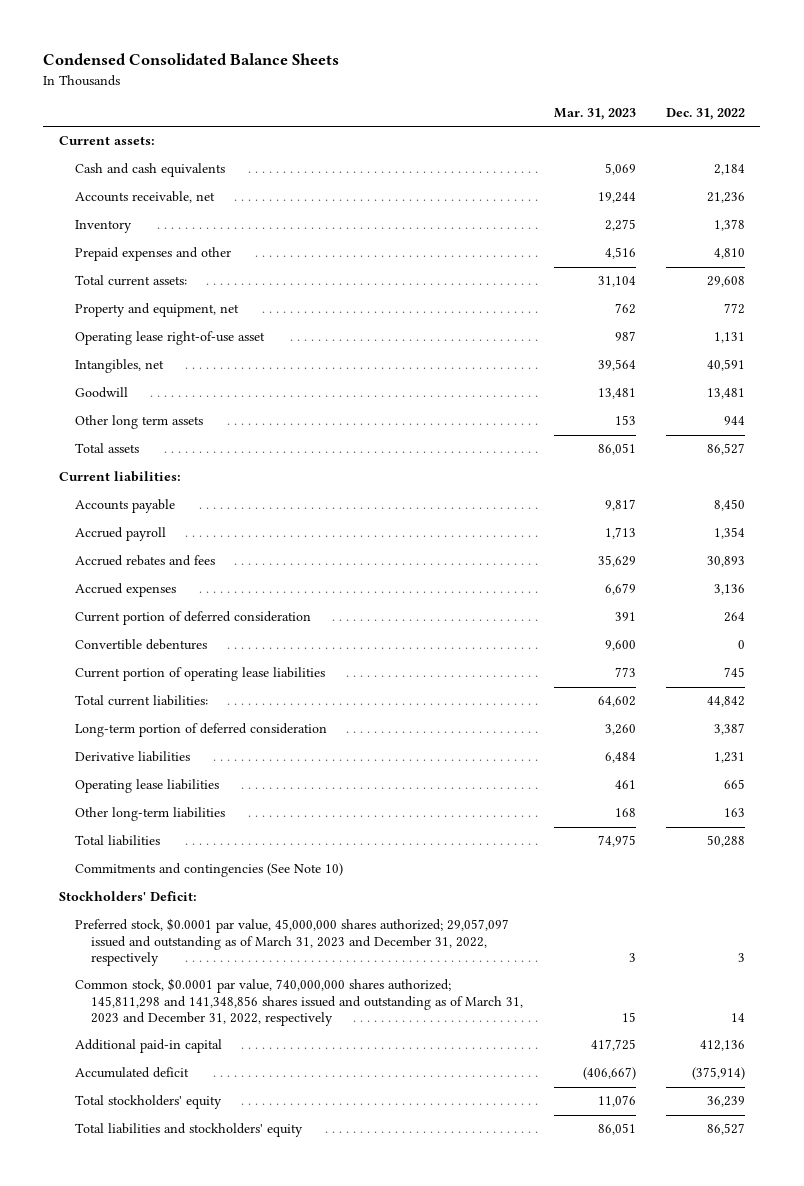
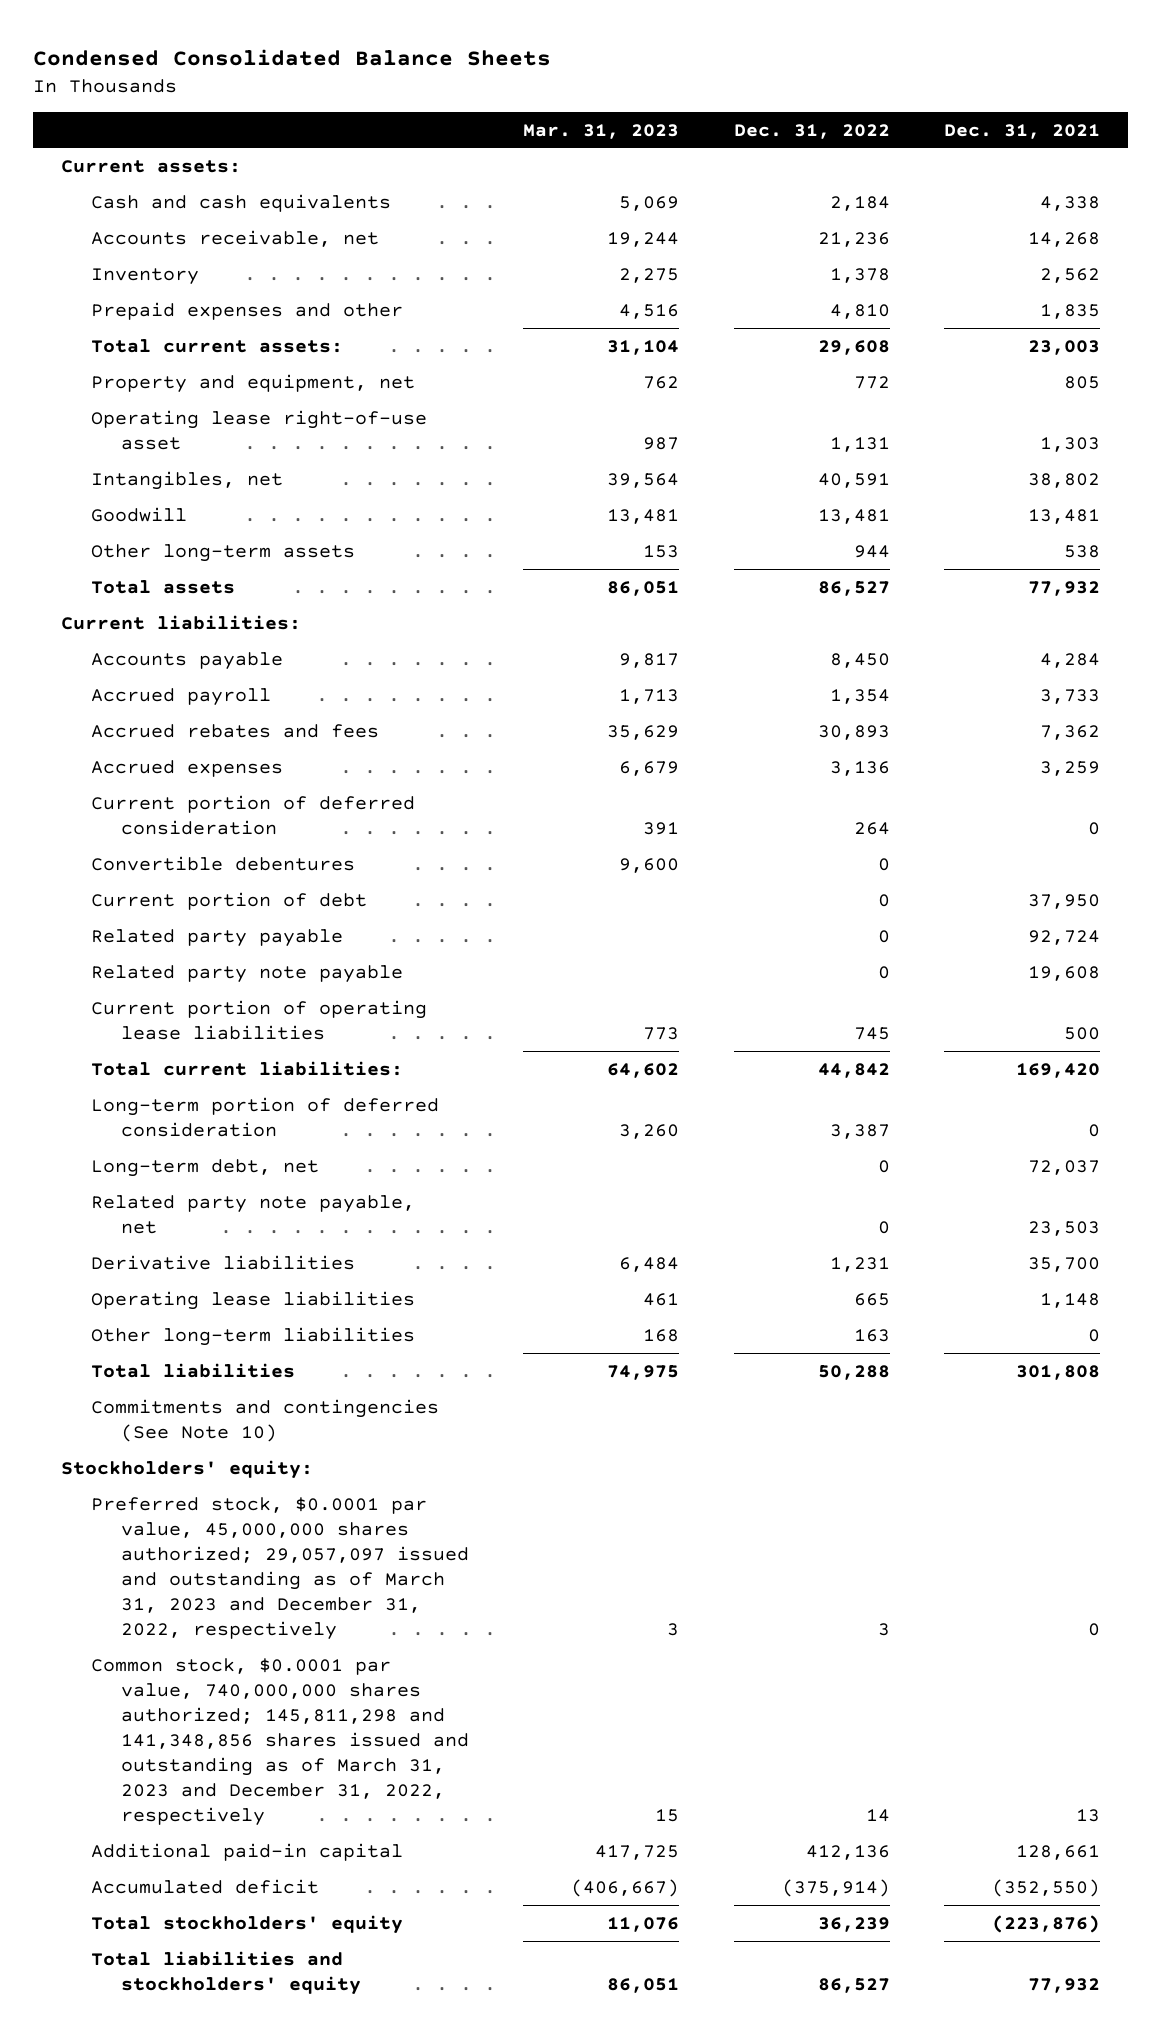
- | Mar. 31, 2023 | Dec. 31, 2022
+ | Mar. 31, 2023 | Dec. 31, 2022 | Dec. 31, 2021
- Other long term assets | 153 | 944
+ Other long-term assets | 153 | 944 | 538
+ Current portion of debt | | 0 | 37,950
+ Related party payable | | 0 | 92,724
+ Related party note payable | | 0 | 19,608
+ Long-term debt, net | | 0 | 72,037
+ Related party note payable, net | | 0 | 23,503
- Stockholders' Deficit:
+ Stockholders' equity:

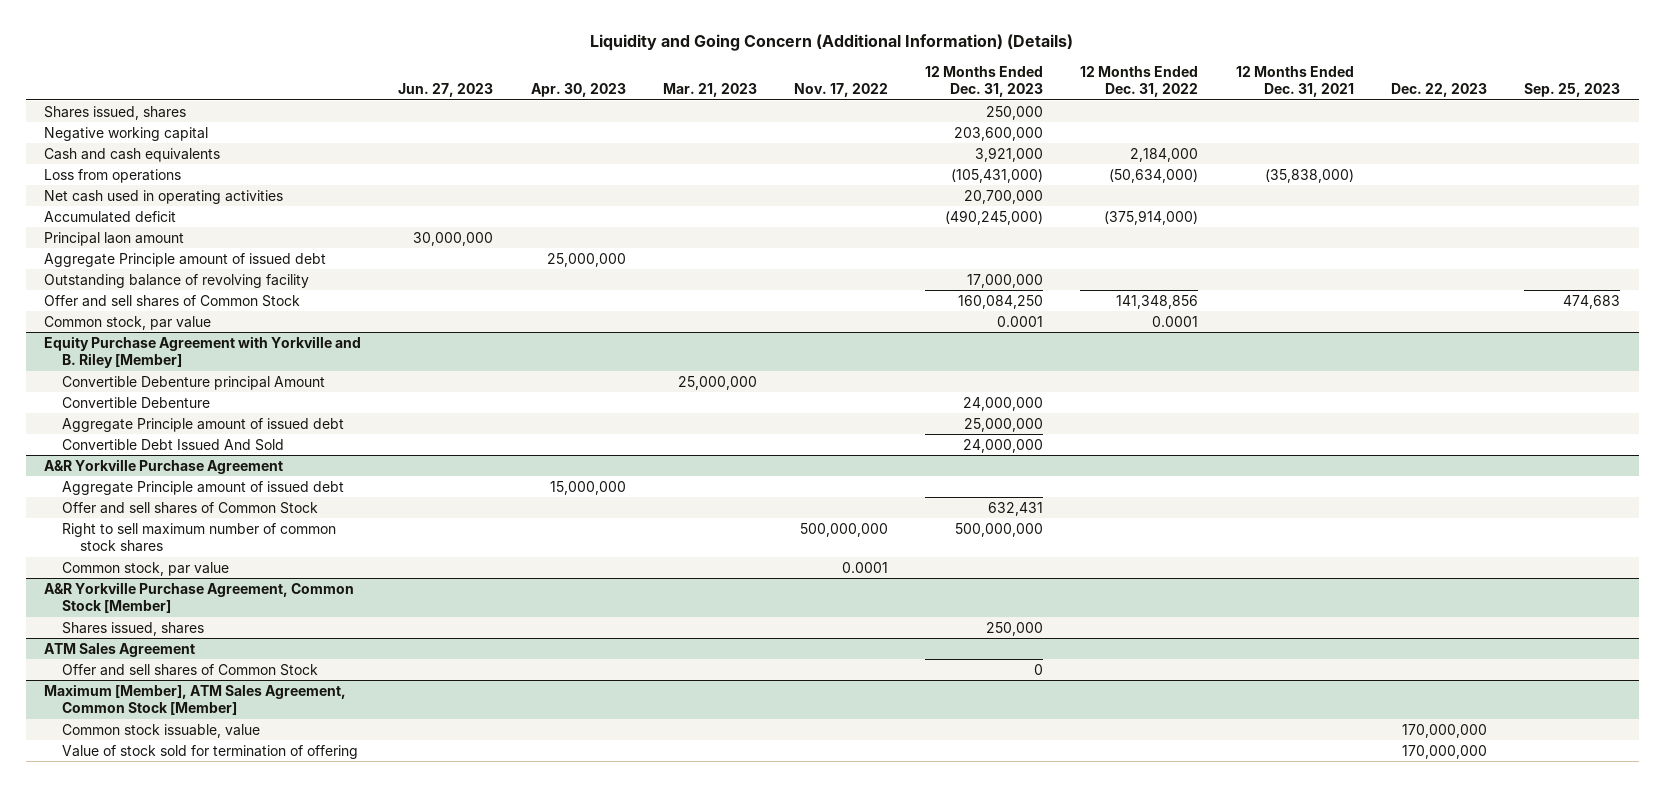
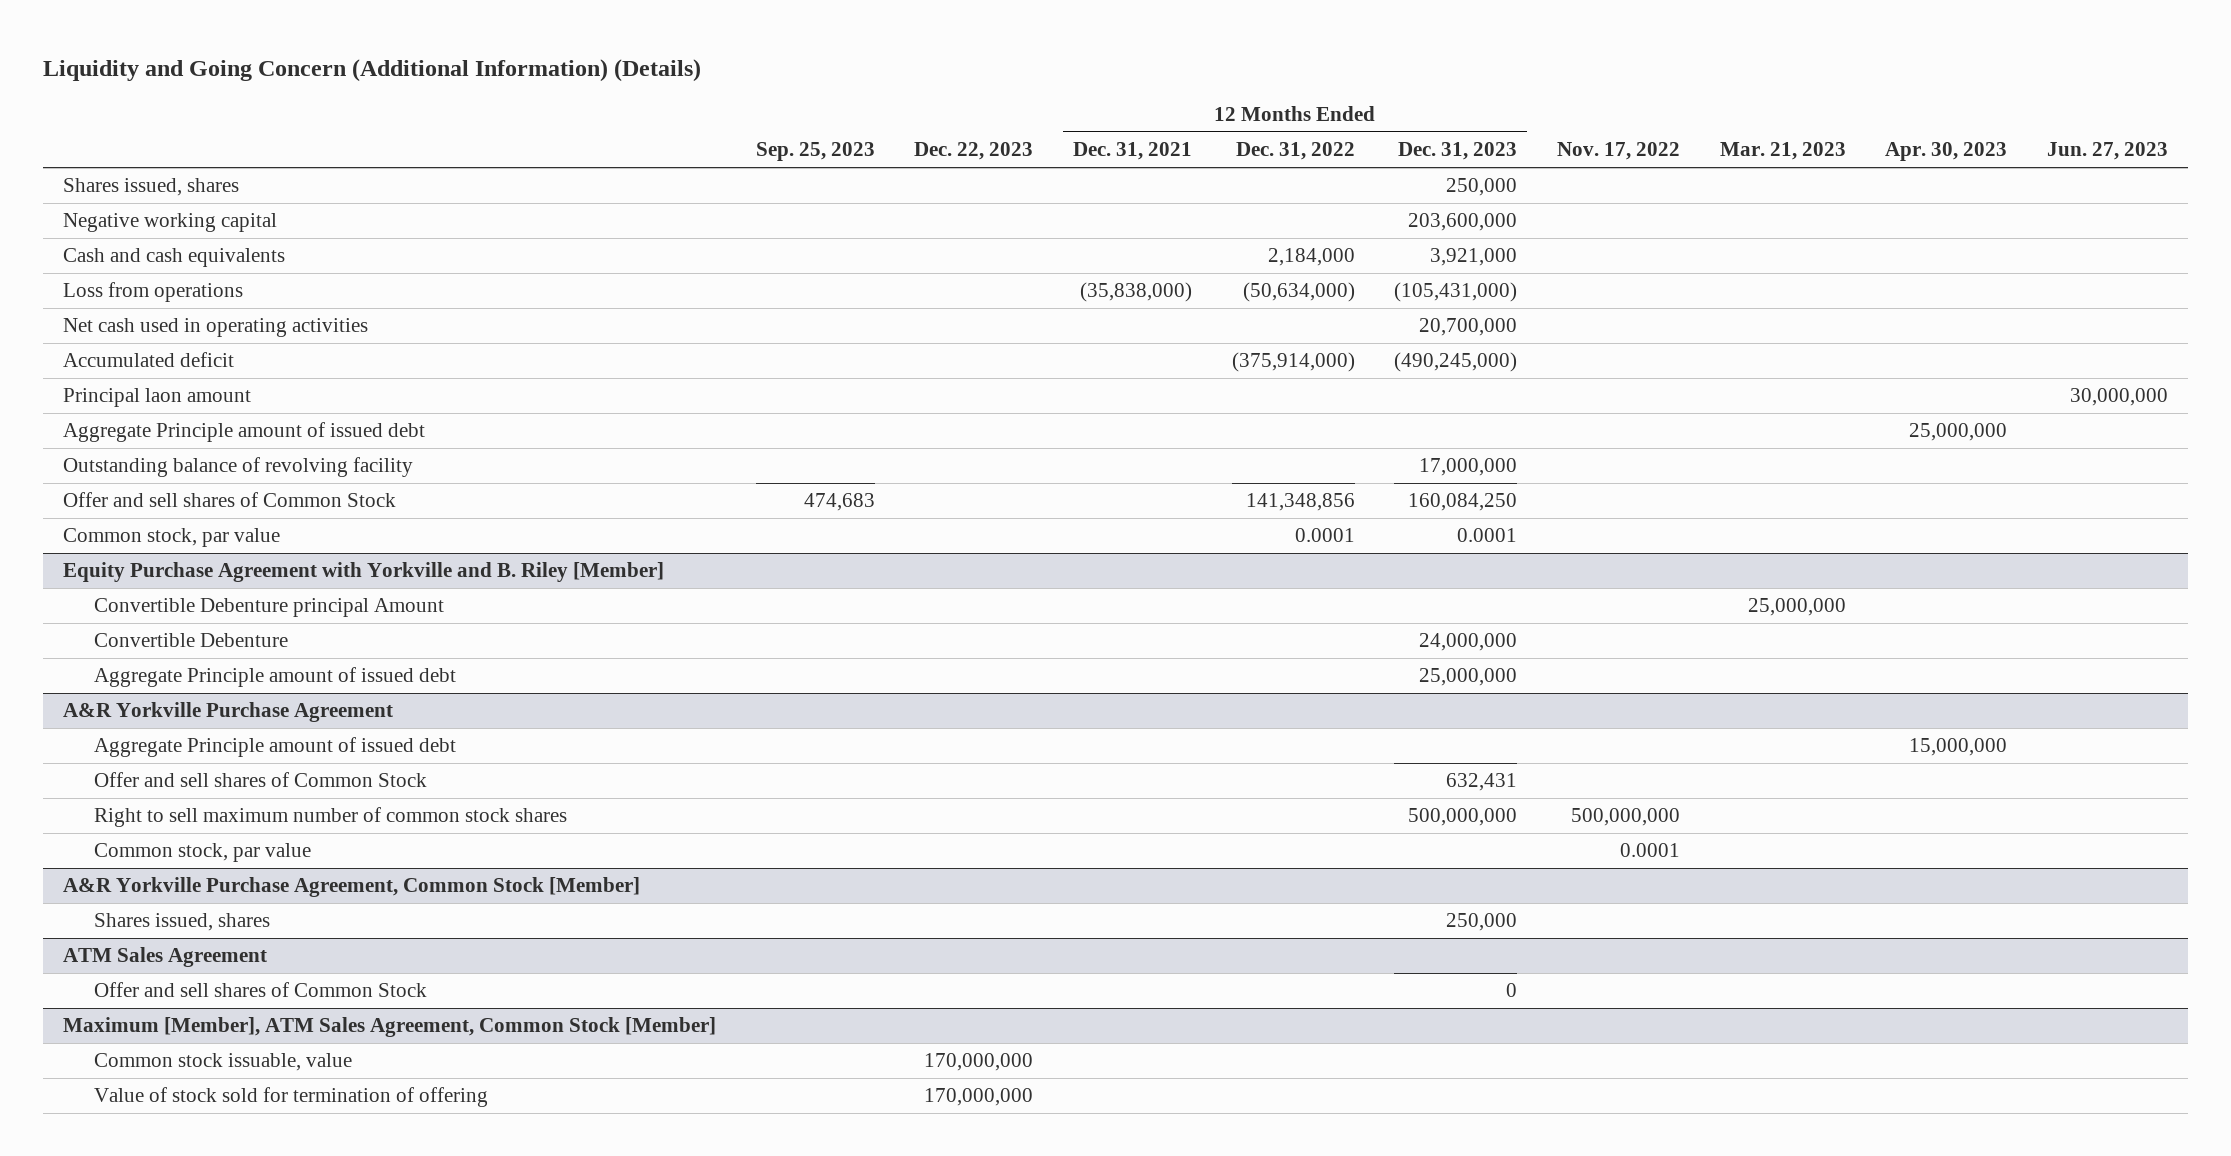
- | Jun. 27, 2023 | Apr. 30, 2023 | Mar. 21, 2023 | Nov. 17, 2022 | 12 Months Ended Dec. 31, 2023 | 12 Months Ended Dec. 31, 2022 | 12 Months Ended Dec. 31, 2021 | Dec. 22, 2023 | Sep. 25, 2023
+ | Sep. 25, 2023 | Dec. 22, 2023 | 12 Months Ended Dec. 31, 2021 | 12 Months Ended Dec. 31, 2022 | 12 Months Ended Dec. 31, 2023 | Nov. 17, 2022 | Mar. 21, 2023 | Apr. 30, 2023 | Jun. 27, 2023
@ Equity Purchase Agreement with Yorkville and B. Riley [Member]
- Convertible Debt Issued And Sold | | | | | 24,000,000 | | | |

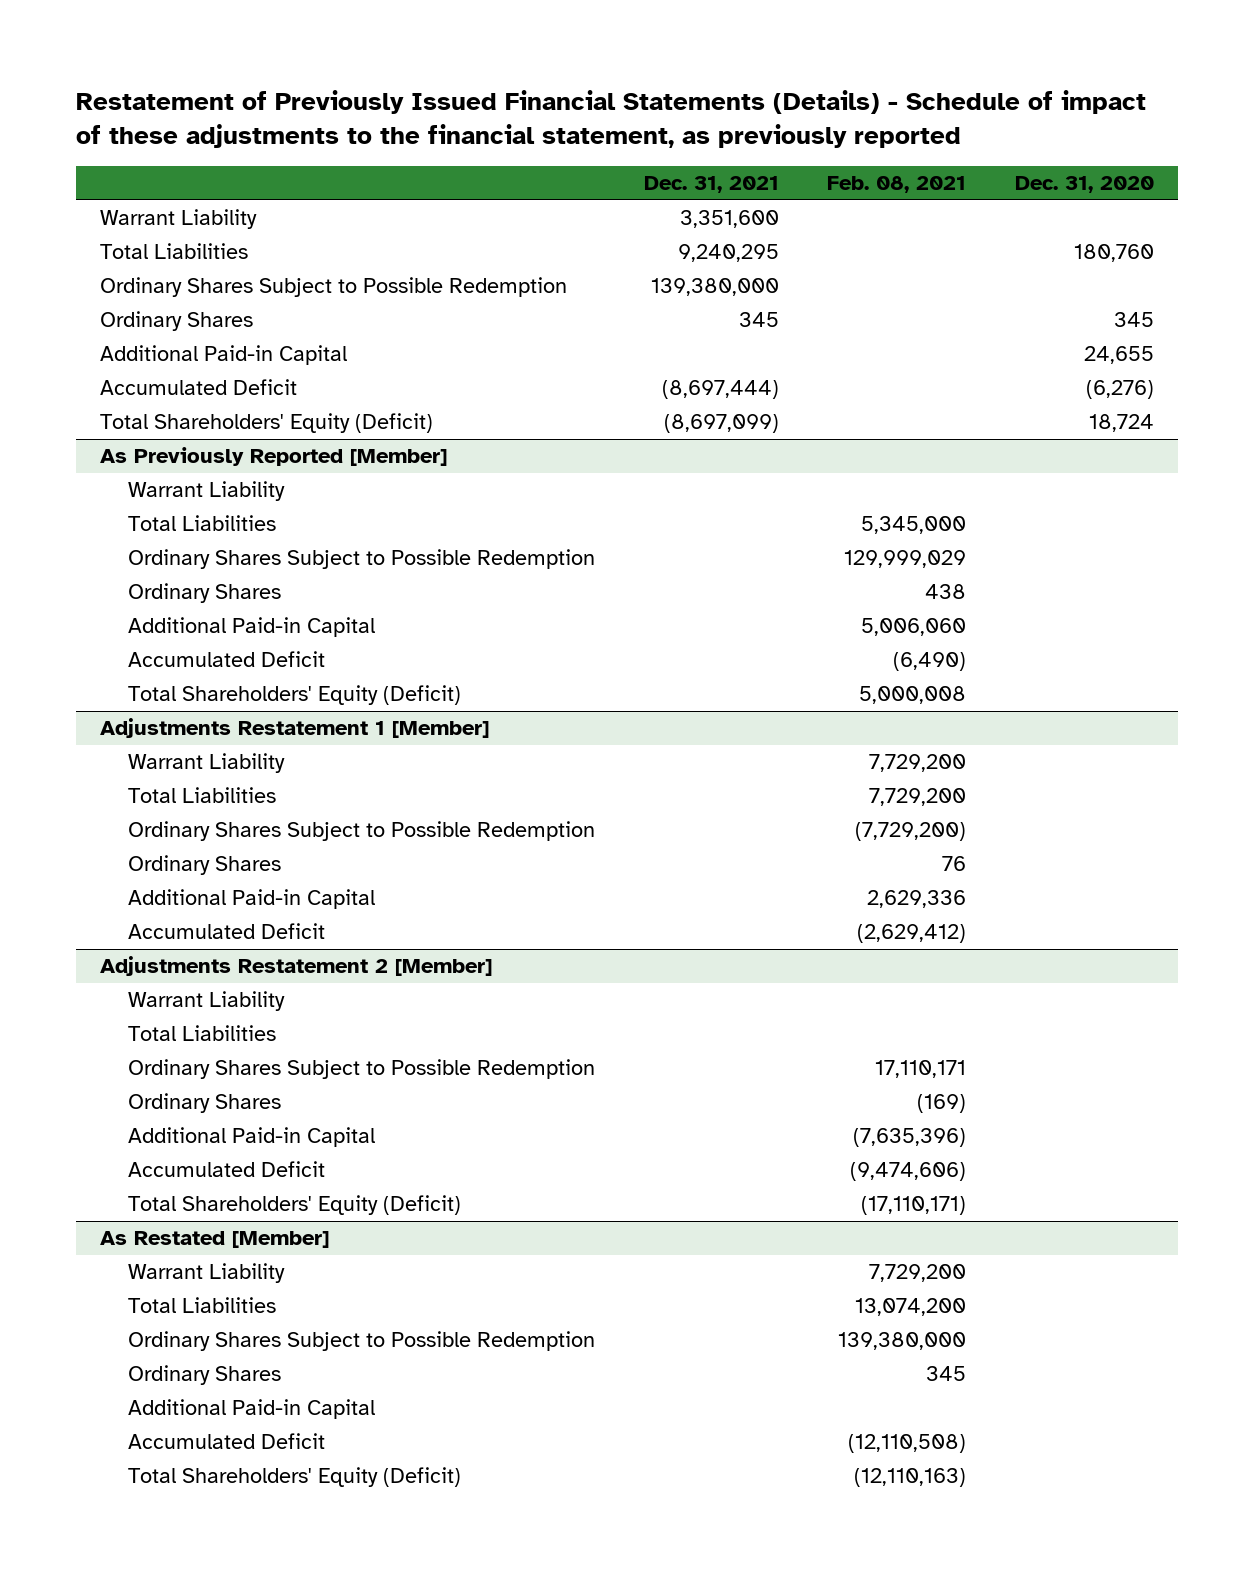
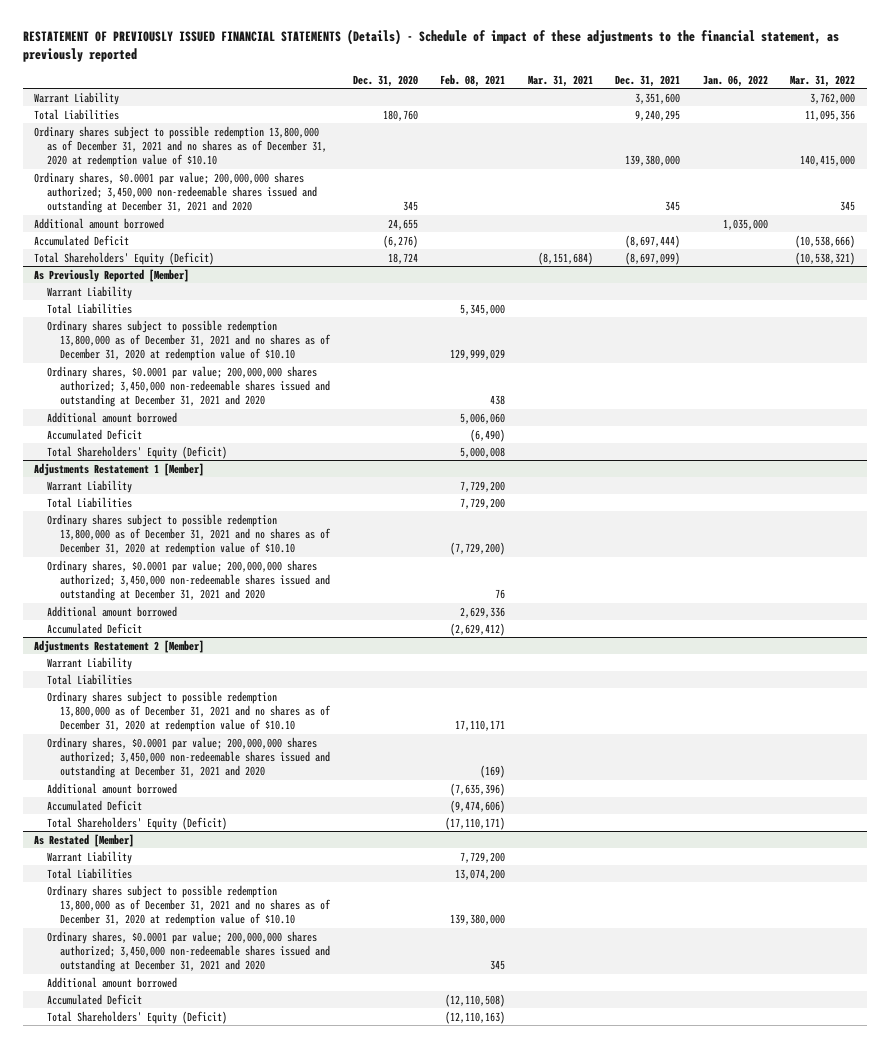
- Restatement of Previously Issued Financial Statements (Details) - Schedule of impact of these adjustments to the financial statement, as previously reported
+ RESTATEMENT OF PREVIOUSLY ISSUED FINANCIAL STATEMENTS (Details) - Schedule of impact of these adjustments to the financial statement, as previously reported
- | Dec. 31, 2021 | Feb. 08, 2021 | Dec. 31, 2020
+ | Dec. 31, 2020 | Feb. 08, 2021 | Mar. 31, 2021 | Dec. 31, 2021 | Jan. 06, 2022 | Mar. 31, 2022
- Ordinary Shares Subject to Possible Redemption | 139,380,000 | |
- Ordinary Shares | 345 | | 345
- Additional Paid-in Capital | | | 24,655
+ Ordinary shares subject to possible redemption 13,800,000 as of December 31, 2021 and no shares as of December 31, 2020 at redemption value of $10.10 | | | | 139,380,000 | | 140,415,000
+ Ordinary shares, $0.0001 par value; 200,000,000 shares authorized; 3,450,000 non-redeemable shares issued and outstanding at December 31, 2021 and 2020 | 345 | | | 345 | | 345
+ Additional amount borrowed | 24,655 | | | | 1,035,000 |
@ As Previously Reported [Member]
- Ordinary Shares Subject to Possible Redemption | | 129,999,029 |
- Ordinary Shares | | 438 |
- Additional Paid-in Capital | | 5,006,060 |
+ Ordinary shares subject to possible redemption 13,800,000 as of December 31, 2021 and no shares as of December 31, 2020 at redemption value of $10.10 | | 129,999,029 | | | |
+ Ordinary shares, $0.0001 par value; 200,000,000 shares authorized; 3,450,000 non-redeemable shares issued and outstanding at December 31, 2021 and 2020 | | 438 | | | |
+ Additional amount borrowed | | 5,006,060 | | | |
@ Adjustments Restatement 1 [Member]
- Ordinary Shares Subject to Possible Redemption | | (7,729,200) |
- Ordinary Shares | | 76 |
- Additional Paid-in Capital | | 2,629,336 |
+ Ordinary shares subject to possible redemption 13,800,000 as of December 31, 2021 and no shares as of December 31, 2020 at redemption value of $10.10 | | (7,729,200) | | | |
+ Ordinary shares, $0.0001 par value; 200,000,000 shares authorized; 3,450,000 non-redeemable shares issued and outstanding at December 31, 2021 and 2020 | | 76 | | | |
+ Additional amount borrowed | | 2,629,336 | | | |
@ Adjustments Restatement 2 [Member]
- Ordinary Shares Subject to Possible Redemption | | 17,110,171 |
- Ordinary Shares | | (169) |
- Additional Paid-in Capital | | (7,635,396) |
+ Ordinary shares subject to possible redemption 13,800,000 as of December 31, 2021 and no shares as of December 31, 2020 at redemption value of $10.10 | | 17,110,171 | | | |
+ Ordinary shares, $0.0001 par value; 200,000,000 shares authorized; 3,450,000 non-redeemable shares issued and outstanding at December 31, 2021 and 2020 | | (169) | | | |
+ Additional amount borrowed | | (7,635,396) | | | |
@ As Restated [Member]
- Ordinary Shares Subject to Possible Redemption | | 139,380,000 |
- Ordinary Shares | | 345 |
- Additional Paid-in Capital
+ Ordinary shares subject to possible redemption 13,800,000 as of December 31, 2021 and no shares as of December 31, 2020 at redemption value of $10.10 | | 139,380,000 | | | |
+ Ordinary shares, $0.0001 par value; 200,000,000 shares authorized; 3,450,000 non-redeemable shares issued and outstanding at December 31, 2021 and 2020 | | 345 | | | |
+ Additional amount borrowed

